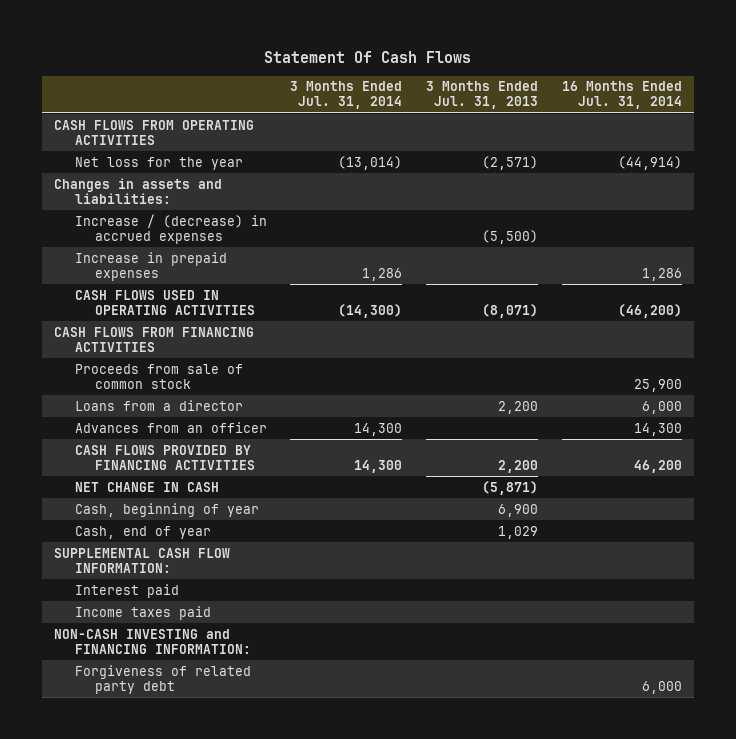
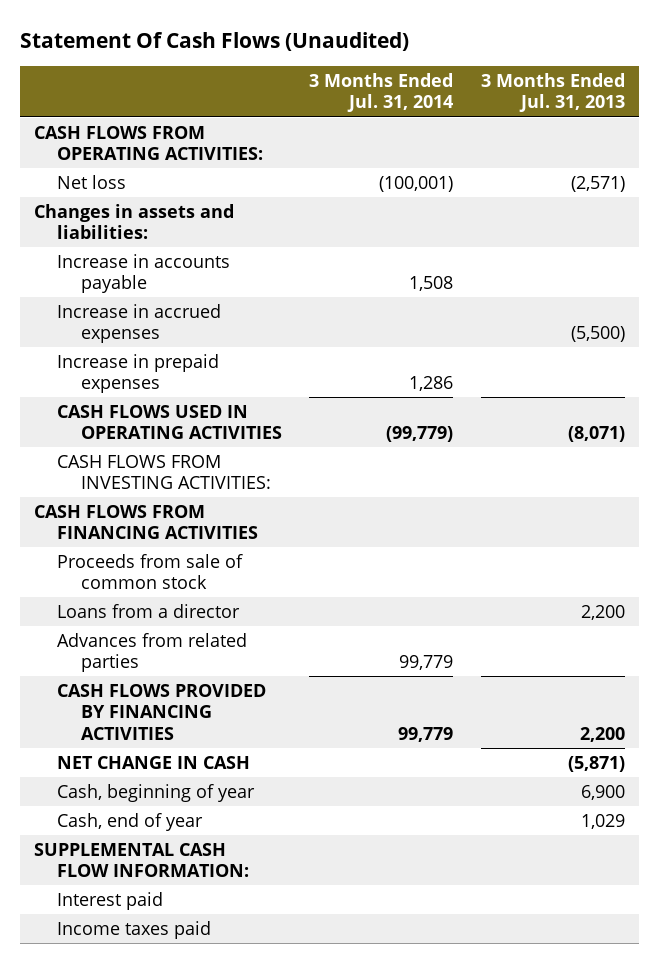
- Statement Of Cash Flows
+ Statement Of Cash Flows (Unaudited)
- | 3 Months Ended Jul. 31, 2014 | 3 Months Ended Jul. 31, 2013 | 16 Months Ended Jul. 31, 2014
+ | 3 Months Ended Jul. 31, 2014 | 3 Months Ended Jul. 31, 2013
- CASH FLOWS FROM OPERATING ACTIVITIES
- Net loss for the year | (13,014) | (2,571) | (44,914)
+ CASH FLOWS FROM OPERATING ACTIVITIES:
+ Net loss | (100,001) | (2,571)
- Increase / (decrease) in accrued expenses | | (5,500) |
+ Increase in accounts payable | 1,508 |
+ Increase in accrued expenses | | (5,500)
- CASH FLOWS USED IN OPERATING ACTIVITIES | (14,300) | (8,071) | (46,200)
+ CASH FLOWS USED IN OPERATING ACTIVITIES | (99,779) | (8,071)
+ CASH FLOWS FROM INVESTING ACTIVITIES:
- Advances from an officer | 14,300 | | 14,300
- CASH FLOWS PROVIDED BY FINANCING ACTIVITIES | 14,300 | 2,200 | 46,200
+ Advances from related parties | 99,779 |
+ CASH FLOWS PROVIDED BY FINANCING ACTIVITIES | 99,779 | 2,200
- NON-CASH INVESTING and FINANCING INFORMATION:
- Forgiveness of related party debt | | | 6,000

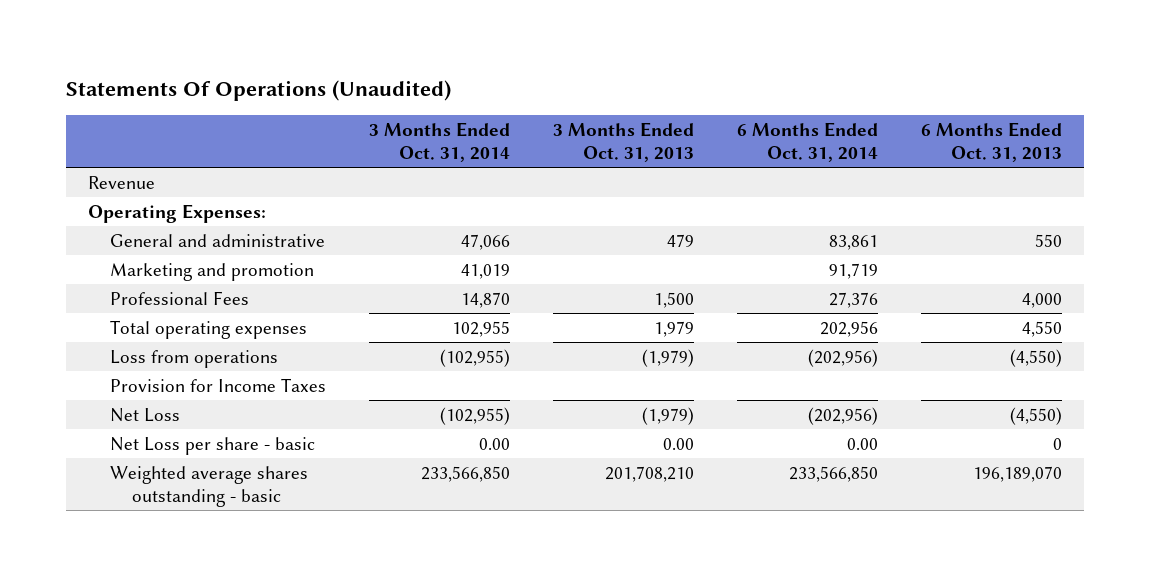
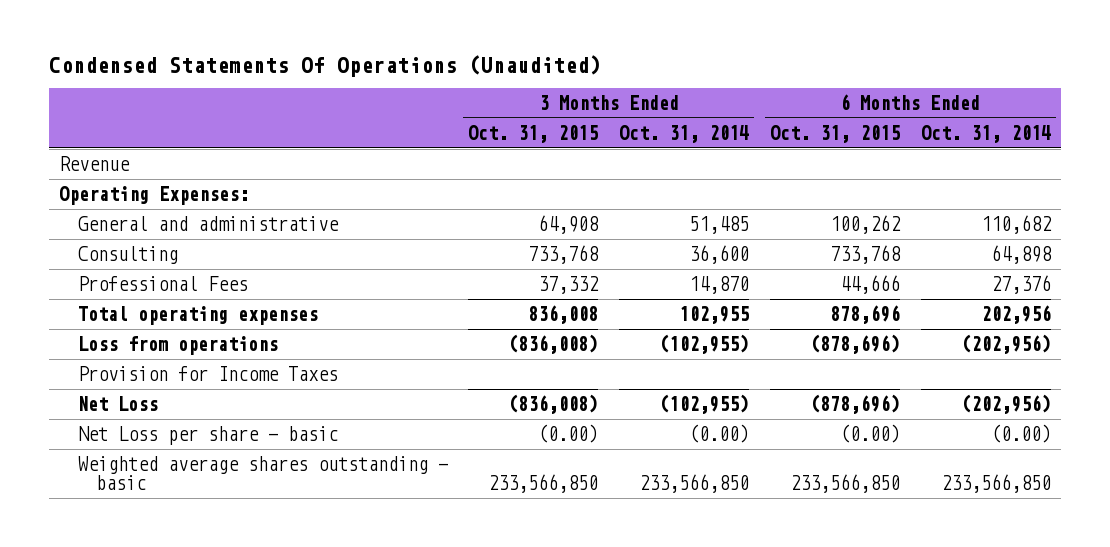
- Statements Of Operations (Unaudited)
+ Condensed Statements Of Operations (Unaudited)
- | 3 Months Ended Oct. 31, 2014 | 3 Months Ended Oct. 31, 2013 | 6 Months Ended Oct. 31, 2014 | 6 Months Ended Oct. 31, 2013
+ | 3 Months Ended Oct. 31, 2015 | 3 Months Ended Oct. 31, 2014 | 6 Months Ended Oct. 31, 2015 | 6 Months Ended Oct. 31, 2014
- General and administrative | 47,066 | 479 | 83,861 | 550
- Marketing and promotion | 41,019 | | 91,719 |
+ General and administrative | 64,908 | 51,485 | 100,262 | 110,682
+ Consulting | 733,768 | 36,600 | 733,768 | 64,898
- Net Loss per share - basic | 0.00 | 0.00 | 0.00 | 0
+ Net Loss per share - basic | (0.00) | (0.00) | (0.00) | (0.00)

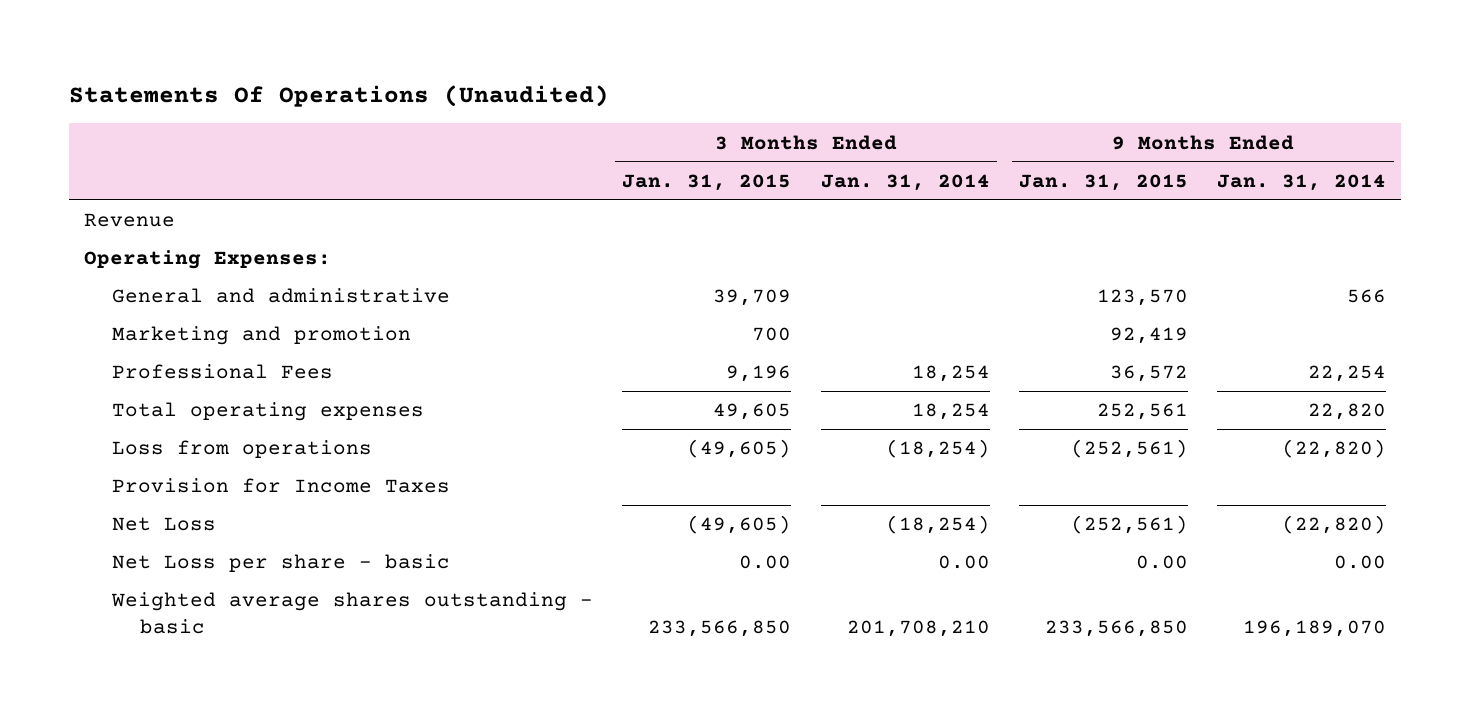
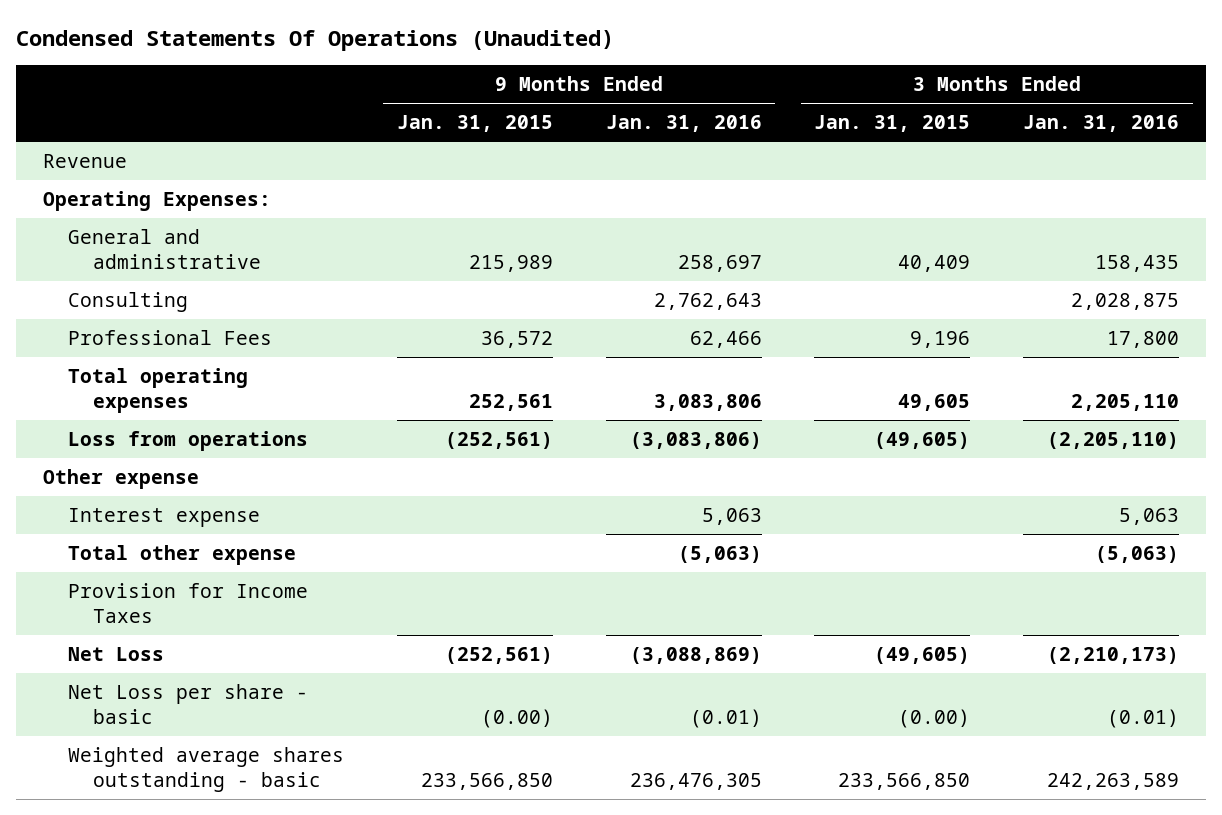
- Statements Of Operations (Unaudited)
+ Condensed Statements Of Operations (Unaudited)
- | 3 Months Ended Jan. 31, 2015 | 3 Months Ended Jan. 31, 2014 | 9 Months Ended Jan. 31, 2015 | 9 Months Ended Jan. 31, 2014
+ | 9 Months Ended Jan. 31, 2015 | 9 Months Ended Jan. 31, 2016 | 3 Months Ended Jan. 31, 2015 | 3 Months Ended Jan. 31, 2016
- General and administrative | 39,709 | | 123,570 | 566
- Marketing and promotion | 700 | | 92,419 |
+ General and administrative | 215,989 | 258,697 | 40,409 | 158,435
+ Consulting | | 2,762,643 | | 2,028,875
+ Other expense
+ Interest expense | | 5,063 | | 5,063
+ Total other expense | | (5,063) | | (5,063)
- Net Loss per share - basic | 0.00 | 0.00 | 0.00 | 0.00
+ Net Loss per share - basic | (0.00) | (0.01) | (0.00) | (0.01)

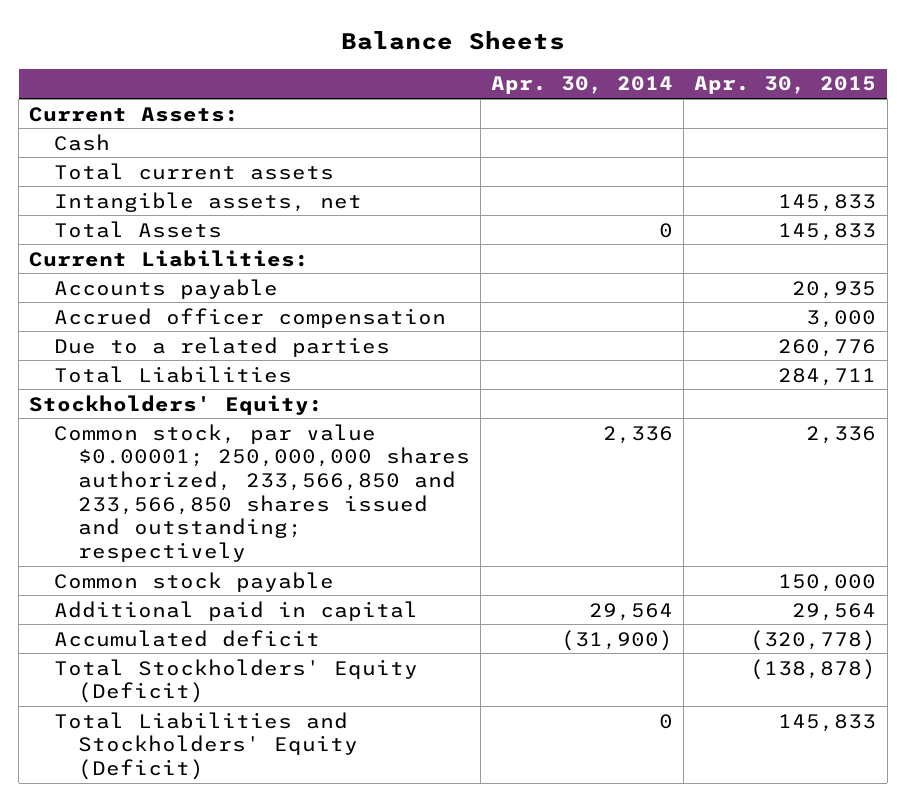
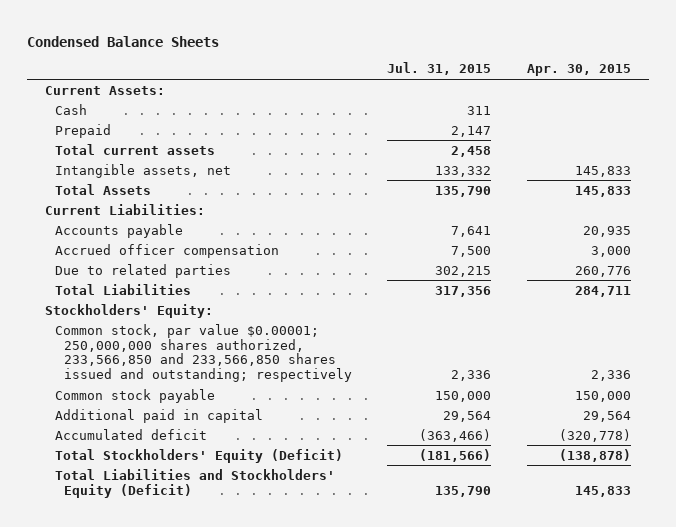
- Balance Sheets
+ Condensed Balance Sheets
- | Apr. 30, 2014 | Apr. 30, 2015
+ | Jul. 31, 2015 | Apr. 30, 2015
+ Prepaid | 2,147 |
- Due to a related parties | | 260,776
+ Due to related parties | 302,215 | 260,776

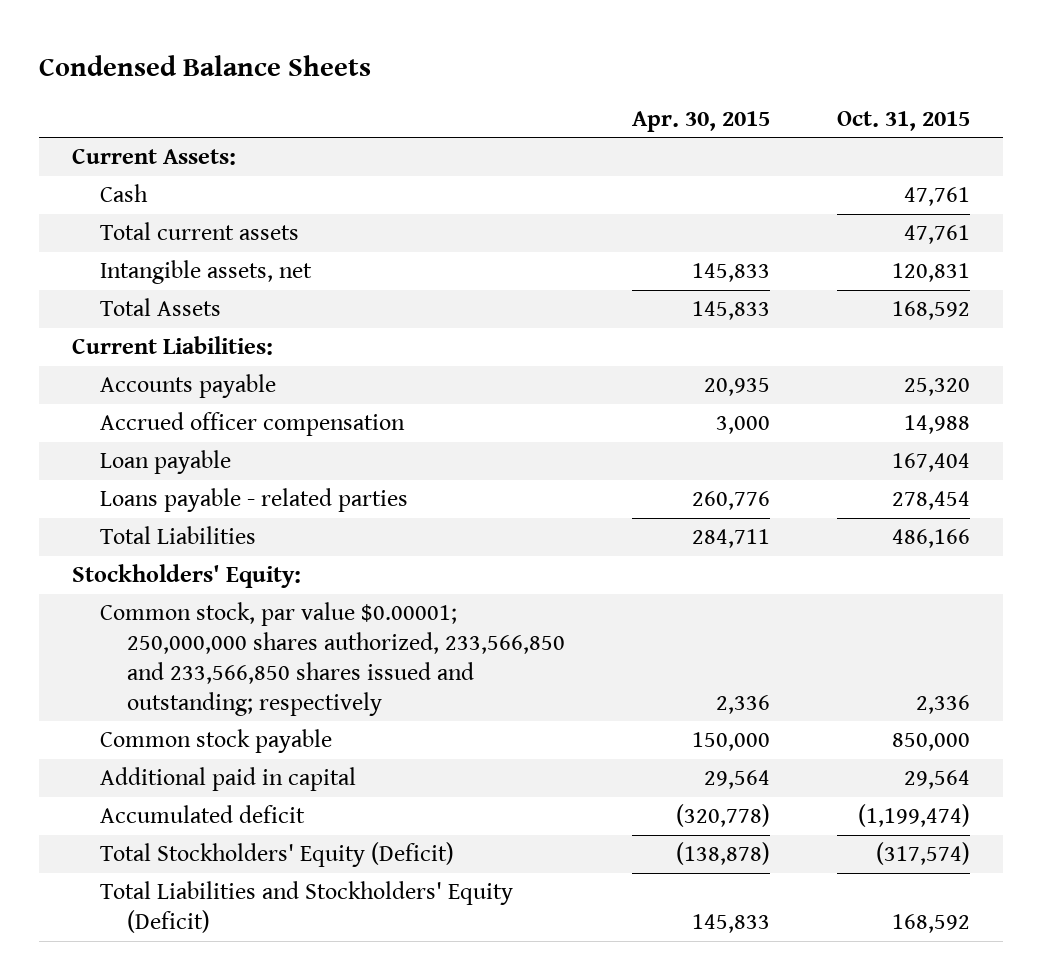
- | Jul. 31, 2015 | Apr. 30, 2015
+ | Apr. 30, 2015 | Oct. 31, 2015
- Prepaid | 2,147 |
- Due to related parties | 302,215 | 260,776
+ Loan payable | | 167,404
+ Loans payable - related parties | 260,776 | 278,454

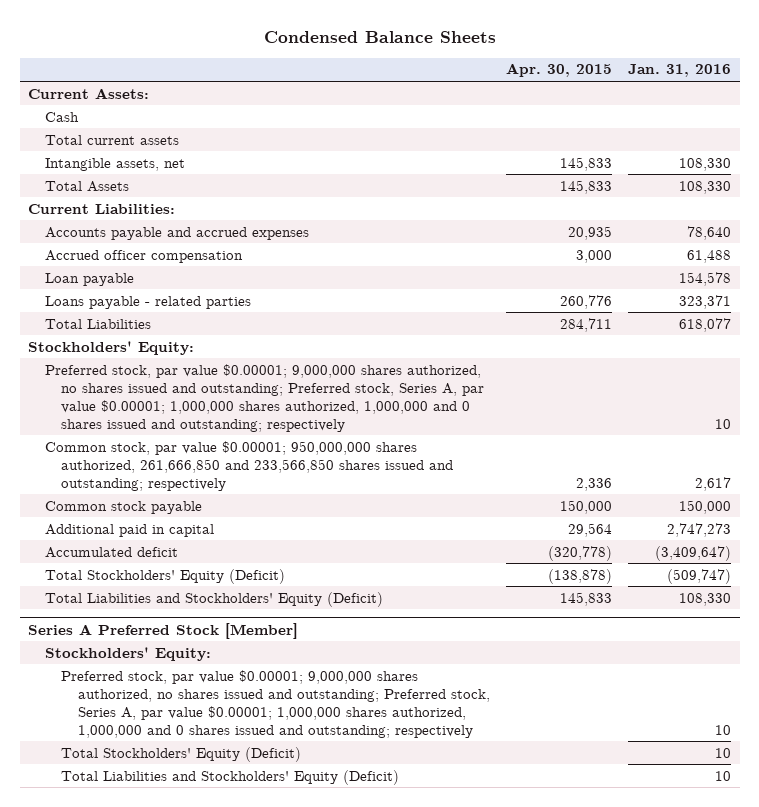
- | Apr. 30, 2015 | Oct. 31, 2015
+ | Apr. 30, 2015 | Jan. 31, 2016
- Accounts payable | 20,935 | 25,320
+ Accounts payable and accrued expenses | 20,935 | 78,640
- Common stock, par value $0.00001; 250,000,000 shares authorized, 233,566,850 and 233,566,850 shares issued and outstanding; respectively | 2,336 | 2,336
+ Preferred stock, par value $0.00001; 9,000,000 shares authorized, no shares issued and outstanding; Preferred stock, Series A, par value $0.00001; 1,000,000 shares authorized, 1,000,000 and 0 shares issued and outstanding; respectively | | 10
+ Common stock, par value $0.00001; 950,000,000 shares authorized, 261,666,850 and 233,566,850 shares issued and outstanding; respectively | 2,336 | 2,617
+ Series A Preferred Stock [Member]
+ Stockholders' Equity:
+ Preferred stock, par value $0.00001; 9,000,000 shares authorized, no shares issued and outstanding; Preferred stock, Series A, par value $0.00001; 1,000,000 shares authorized, 1,000,000 and 0 shares issued and outstanding; respectively | | 10
+ Total Stockholders' Equity (Deficit) | | 10
+ Total Liabilities and Stockholders' Equity (Deficit) | | 10

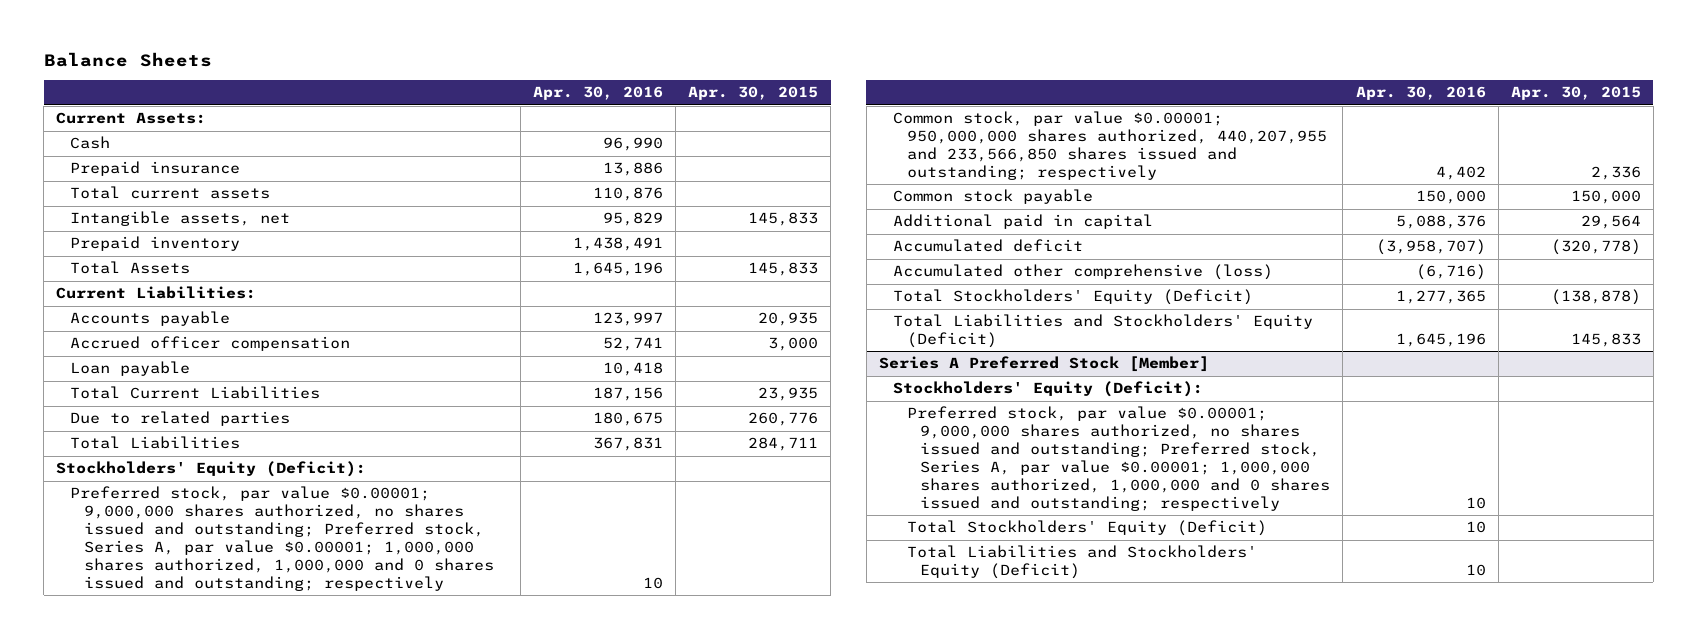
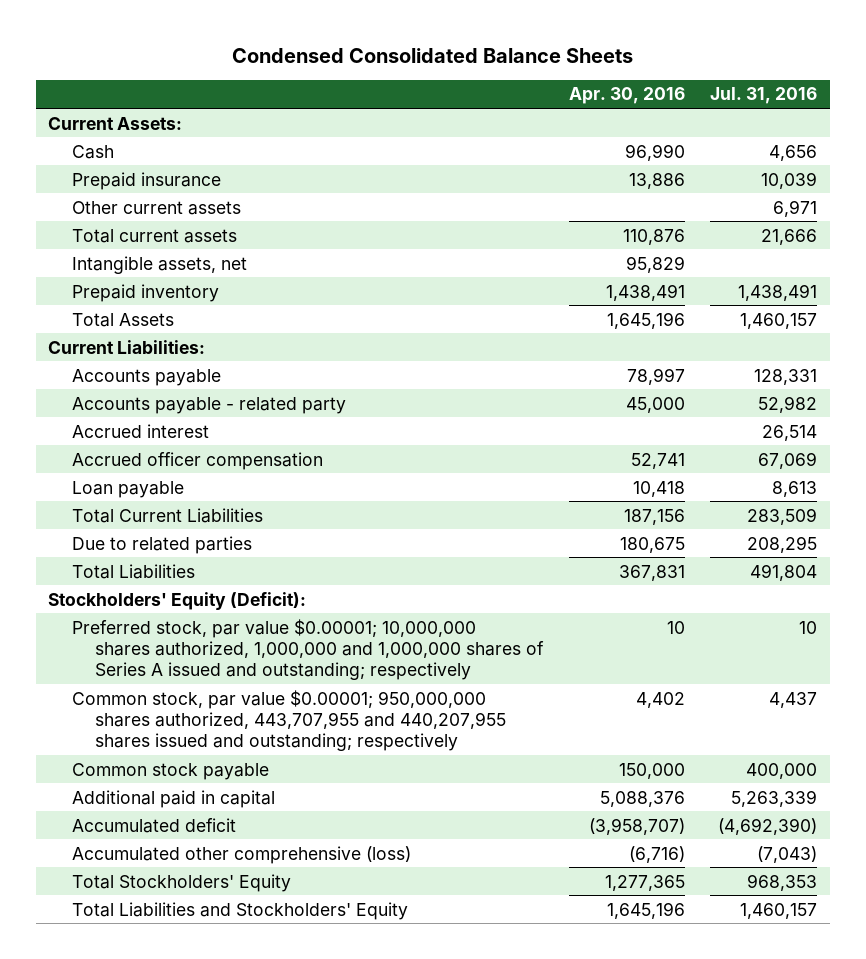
- Balance Sheets
+ Condensed Consolidated Balance Sheets
- | Apr. 30, 2016 | Apr. 30, 2015
+ | Apr. 30, 2016 | Jul. 31, 2016
+ Other current assets | | 6,971
- Accounts payable | 123,997 | 20,935
+ Accounts payable | 78,997 | 128,331
+ Accounts payable - related party | 45,000 | 52,982
+ Accrued interest | | 26,514
- Preferred stock, par value $0.00001; 9,000,000 shares authorized, no shares issued and outstanding; Preferred stock, Series A, par value $0.00001; 1,000,000 shares authorized, 1,000,000 and 0 shares issued and outstanding; respectively | 10 |
- Common stock, par value $0.00001; 950,000,000 shares authorized, 440,207,955 and 233,566,850 shares issued and outstanding; respectively | 4,402 | 2,336
+ Preferred stock, par value $0.00001; 10,000,000 shares authorized, 1,000,000 and 1,000,000 shares of Series A issued and outstanding; respectively | 10 | 10
+ Common stock, par value $0.00001; 950,000,000 shares authorized, 443,707,955 and 440,207,955 shares issued and outstanding; respectively | 4,402 | 4,437
- Total Stockholders' Equity (Deficit) | 1,277,365 | (138,878)
- Total Liabilities and Stockholders' Equity (Deficit) | 1,645,196 | 145,833
- Series A Preferred Stock [Member]
- Stockholders' Equity (Deficit):
- Preferred stock, par value $0.00001; 9,000,000 shares authorized, no shares issued and outstanding; Preferred stock, Series A, par value $0.00001; 1,000,000 shares authorized, 1,000,000 and 0 shares issued and outstanding; respectively | 10 |
- Total Stockholders' Equity (Deficit) | 10 |
- Total Liabilities and Stockholders' Equity (Deficit) | 10 |
+ Total Stockholders' Equity | 1,277,365 | 968,353
+ Total Liabilities and Stockholders' Equity | 1,645,196 | 1,460,157

